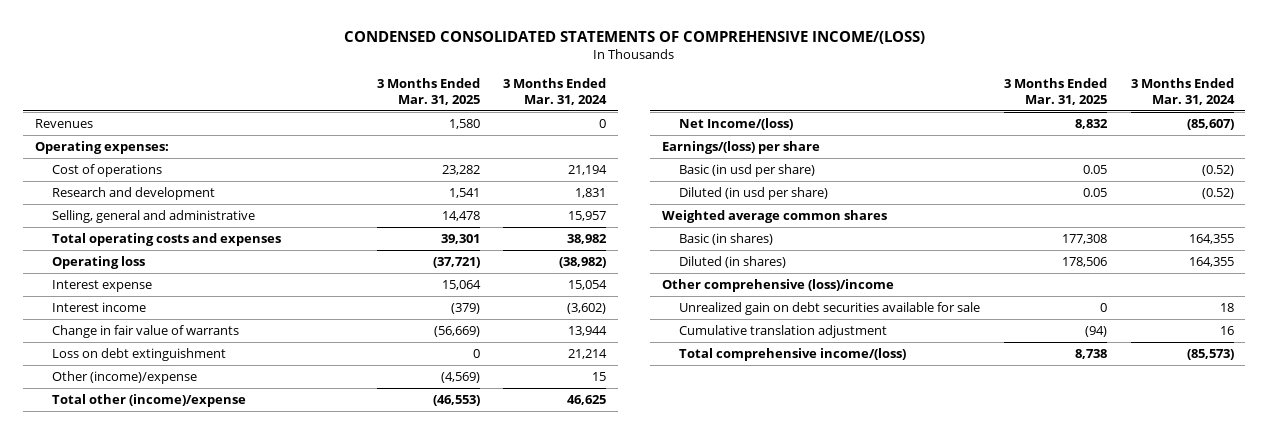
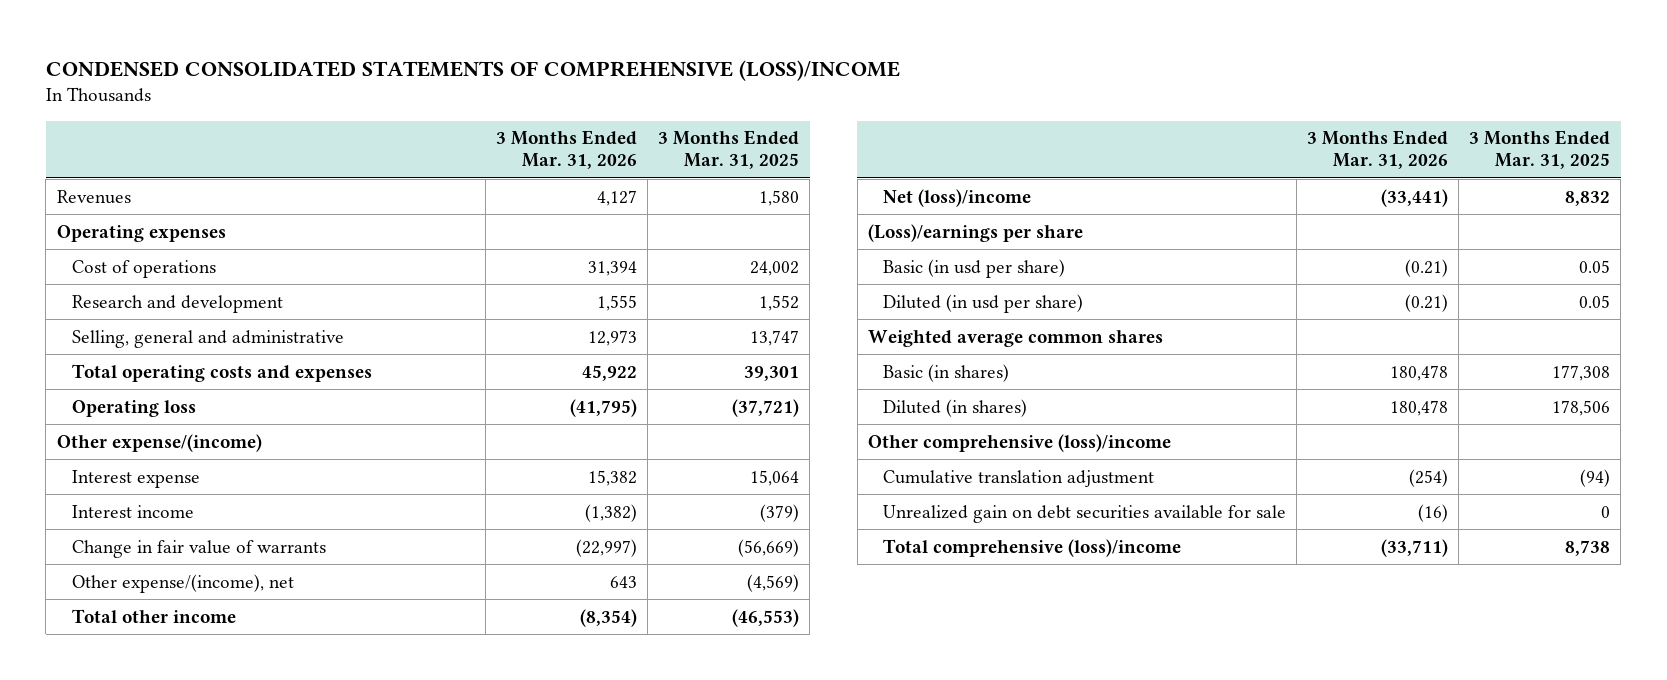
- CONDENSED CONSOLIDATED STATEMENTS OF COMPREHENSIVE INCOME/(LOSS)
+ CONDENSED CONSOLIDATED STATEMENTS OF COMPREHENSIVE (LOSS)/INCOME
- | 3 Months Ended Mar. 31, 2025 | 3 Months Ended Mar. 31, 2024
+ | 3 Months Ended Mar. 31, 2026 | 3 Months Ended Mar. 31, 2025
- Operating expenses:
- Cost of operations | 23,282 | 21,194
- Research and development | 1,541 | 1,831
- Selling, general and administrative | 14,478 | 15,957
+ Operating expenses
+ Cost of operations | 31,394 | 24,002
+ Research and development | 1,555 | 1,552
+ Selling, general and administrative | 12,973 | 13,747
+ Other expense/(income)
- Loss on debt extinguishment | 0 | 21,214
- Other (income)/expense | (4,569) | 15
- Total other (income)/expense | (46,553) | 46,625
- Net Income/(loss) | 8,832 | (85,607)
- Earnings/(loss) per share
+ Other expense/(income), net | 643 | (4,569)
+ Total other income | (8,354) | (46,553)
+ Net (loss)/income | (33,441) | 8,832
+ (Loss)/earnings per share
- Total comprehensive income/(loss) | 8,738 | (85,573)
moved down: Unrealized gain on debt securities available for sale | (16) | 0
+ Total comprehensive (loss)/income | (33,711) | 8,738

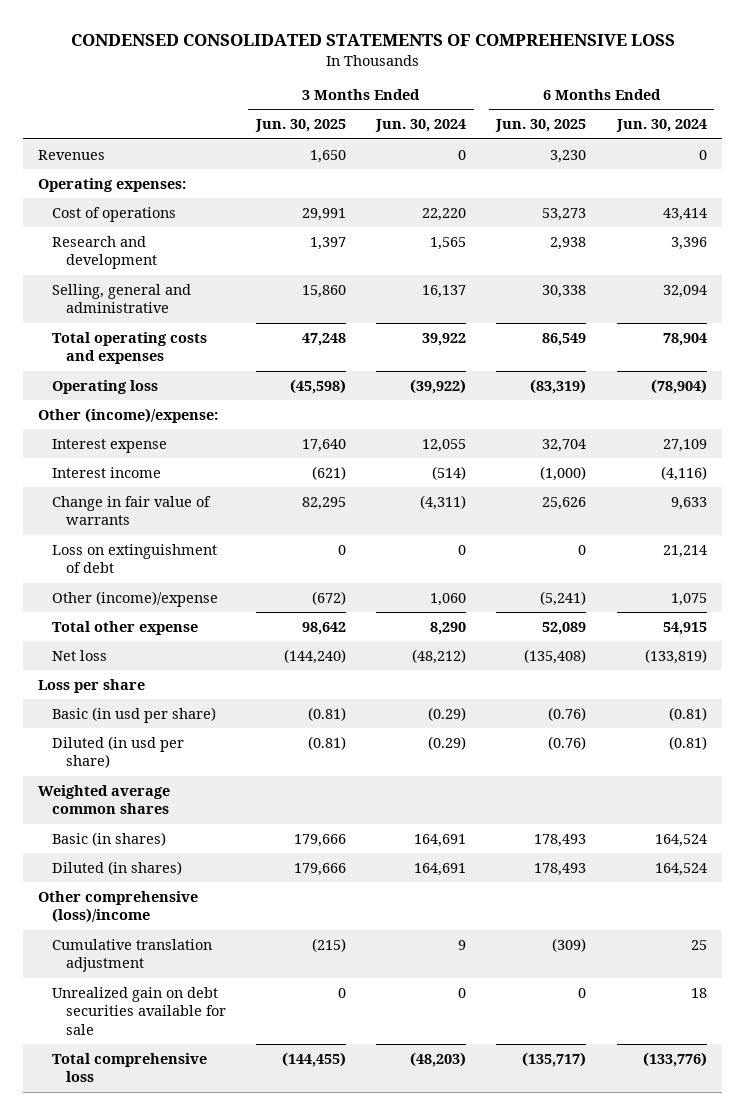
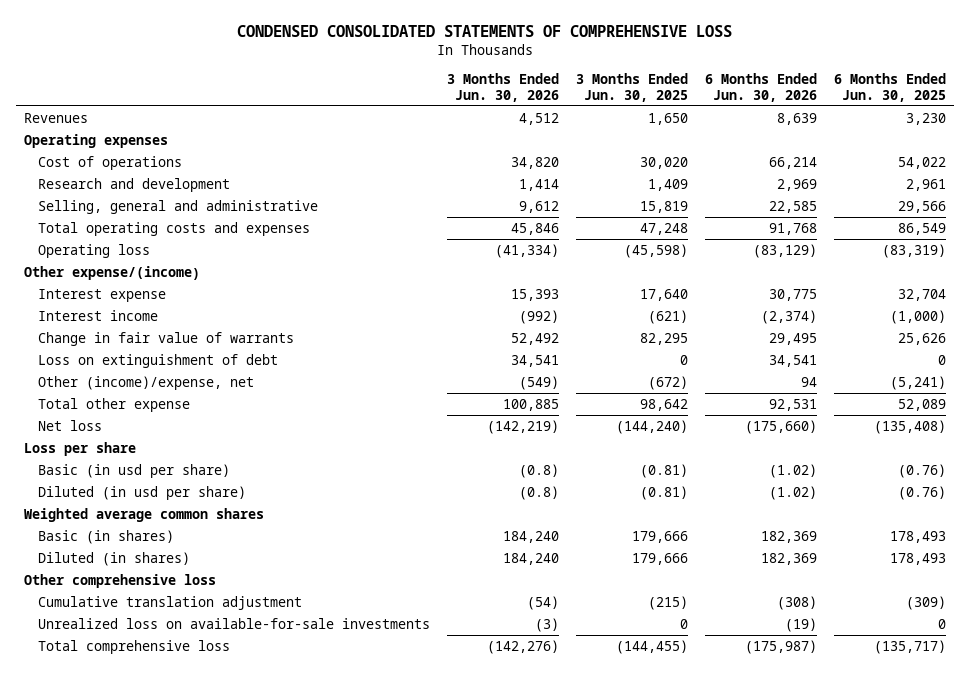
- | 3 Months Ended Jun. 30, 2025 | 3 Months Ended Jun. 30, 2024 | 6 Months Ended Jun. 30, 2025 | 6 Months Ended Jun. 30, 2024
+ | 3 Months Ended Jun. 30, 2026 | 3 Months Ended Jun. 30, 2025 | 6 Months Ended Jun. 30, 2026 | 6 Months Ended Jun. 30, 2025
- Operating expenses:
- Cost of operations | 29,991 | 22,220 | 53,273 | 43,414
- Research and development | 1,397 | 1,565 | 2,938 | 3,396
- Selling, general and administrative | 15,860 | 16,137 | 30,338 | 32,094
+ Operating expenses
+ Cost of operations | 34,820 | 30,020 | 66,214 | 54,022
+ Research and development | 1,414 | 1,409 | 2,969 | 2,961
+ Selling, general and administrative | 9,612 | 15,819 | 22,585 | 29,566
- Other (income)/expense:
+ Other expense/(income)
- Other (income)/expense | (672) | 1,060 | (5,241) | 1,075
+ Other (income)/expense, net | (549) | (672) | 94 | (5,241)
- Other comprehensive (loss)/income
+ Other comprehensive loss
- Unrealized gain on debt securities available for sale | 0 | 0 | 0 | 18
+ Unrealized loss on available-for-sale investments | (3) | 0 | (19) | 0

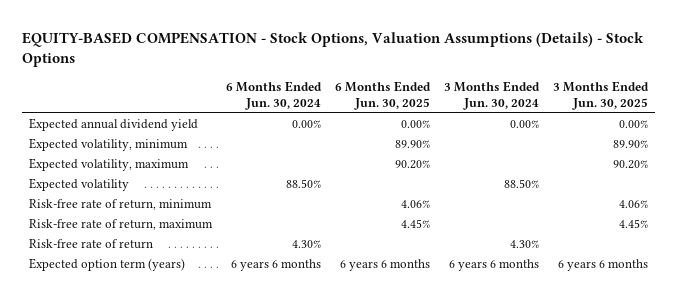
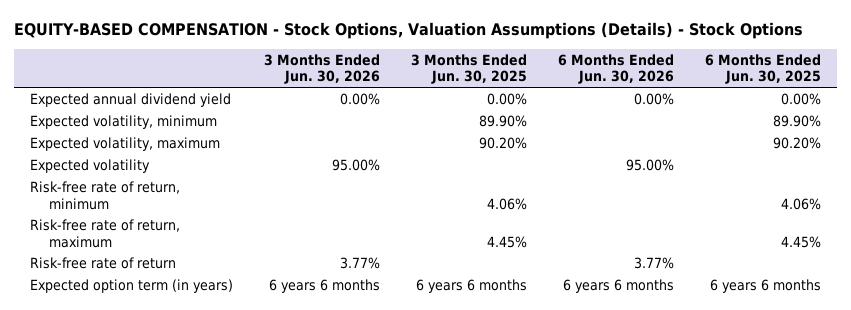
- | 6 Months Ended Jun. 30, 2024 | 6 Months Ended Jun. 30, 2025 | 3 Months Ended Jun. 30, 2024 | 3 Months Ended Jun. 30, 2025
+ | 3 Months Ended Jun. 30, 2026 | 3 Months Ended Jun. 30, 2025 | 6 Months Ended Jun. 30, 2026 | 6 Months Ended Jun. 30, 2025
- Expected option term (years) | 6 years 6 months | 6 years 6 months | 6 years 6 months | 6 years 6 months
+ Expected option term (in years) | 6 years 6 months | 6 years 6 months | 6 years 6 months | 6 years 6 months

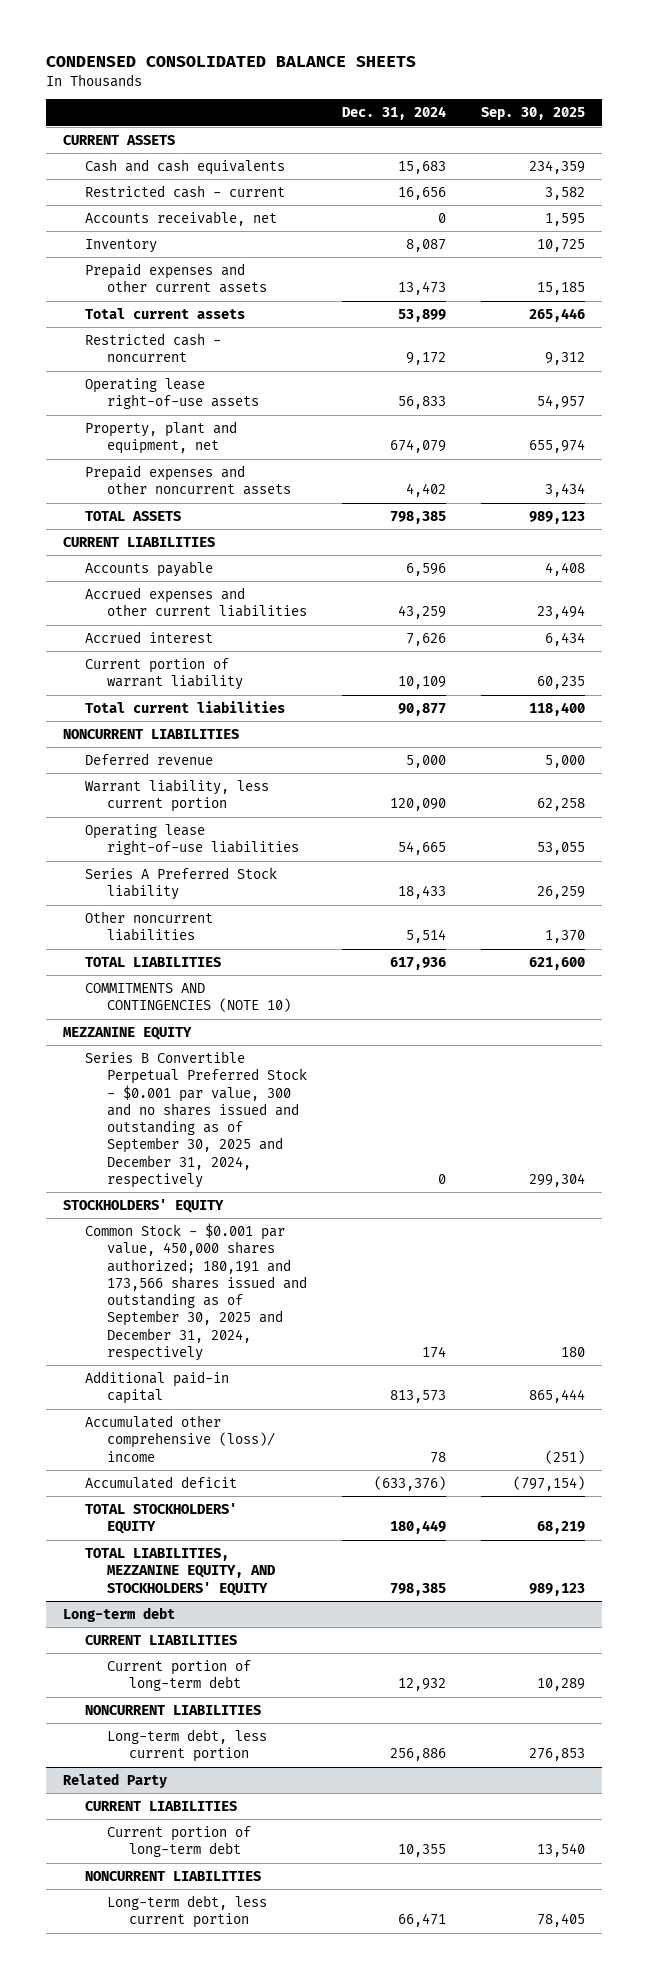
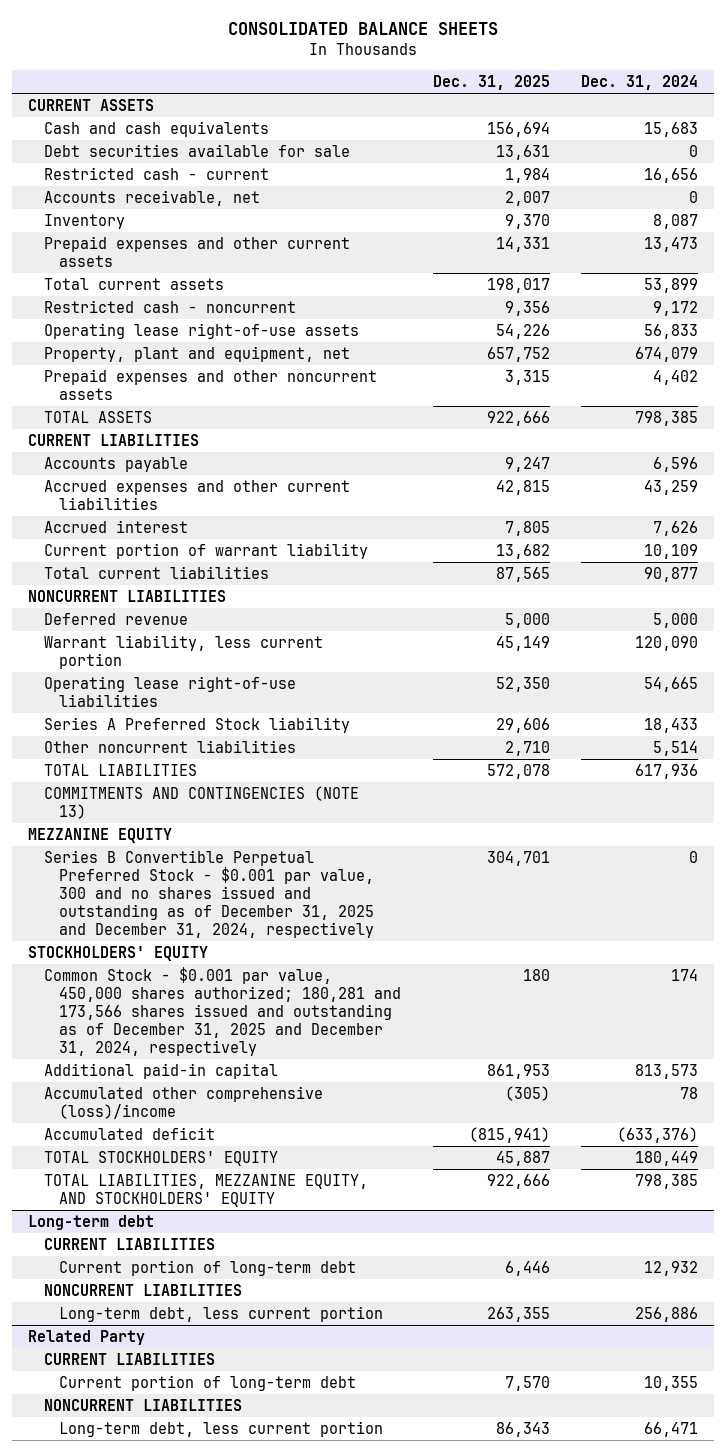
- CONDENSED CONSOLIDATED BALANCE SHEETS
+ CONSOLIDATED BALANCE SHEETS
- | Dec. 31, 2024 | Sep. 30, 2025
+ | Dec. 31, 2025 | Dec. 31, 2024
+ Debt securities available for sale | 13,631 | 0
- COMMITMENTS AND CONTINGENCIES (NOTE 10)
+ COMMITMENTS AND CONTINGENCIES (NOTE 13)
- Series B Convertible Perpetual Preferred Stock - $0.001 par value, 300 and no shares issued and outstanding as of September 30, 2025 and December 31, 2024, respectively | 0 | 299,304
+ Series B Convertible Perpetual Preferred Stock - $0.001 par value, 300 and no shares issued and outstanding as of December 31, 2025 and December 31, 2024, respectively | 304,701 | 0
- Common Stock - $0.001 par value, 450,000 shares authorized; 180,191 and 173,566 shares issued and outstanding as of September 30, 2025 and December 31, 2024, respectively | 174 | 180
+ Common Stock - $0.001 par value, 450,000 shares authorized; 180,281 and 173,566 shares issued and outstanding as of December 31, 2025 and December 31, 2024, respectively | 180 | 174
- Accumulated other comprehensive (loss)/ income | 78 | (251)
+ Accumulated other comprehensive (loss)/income | (305) | 78

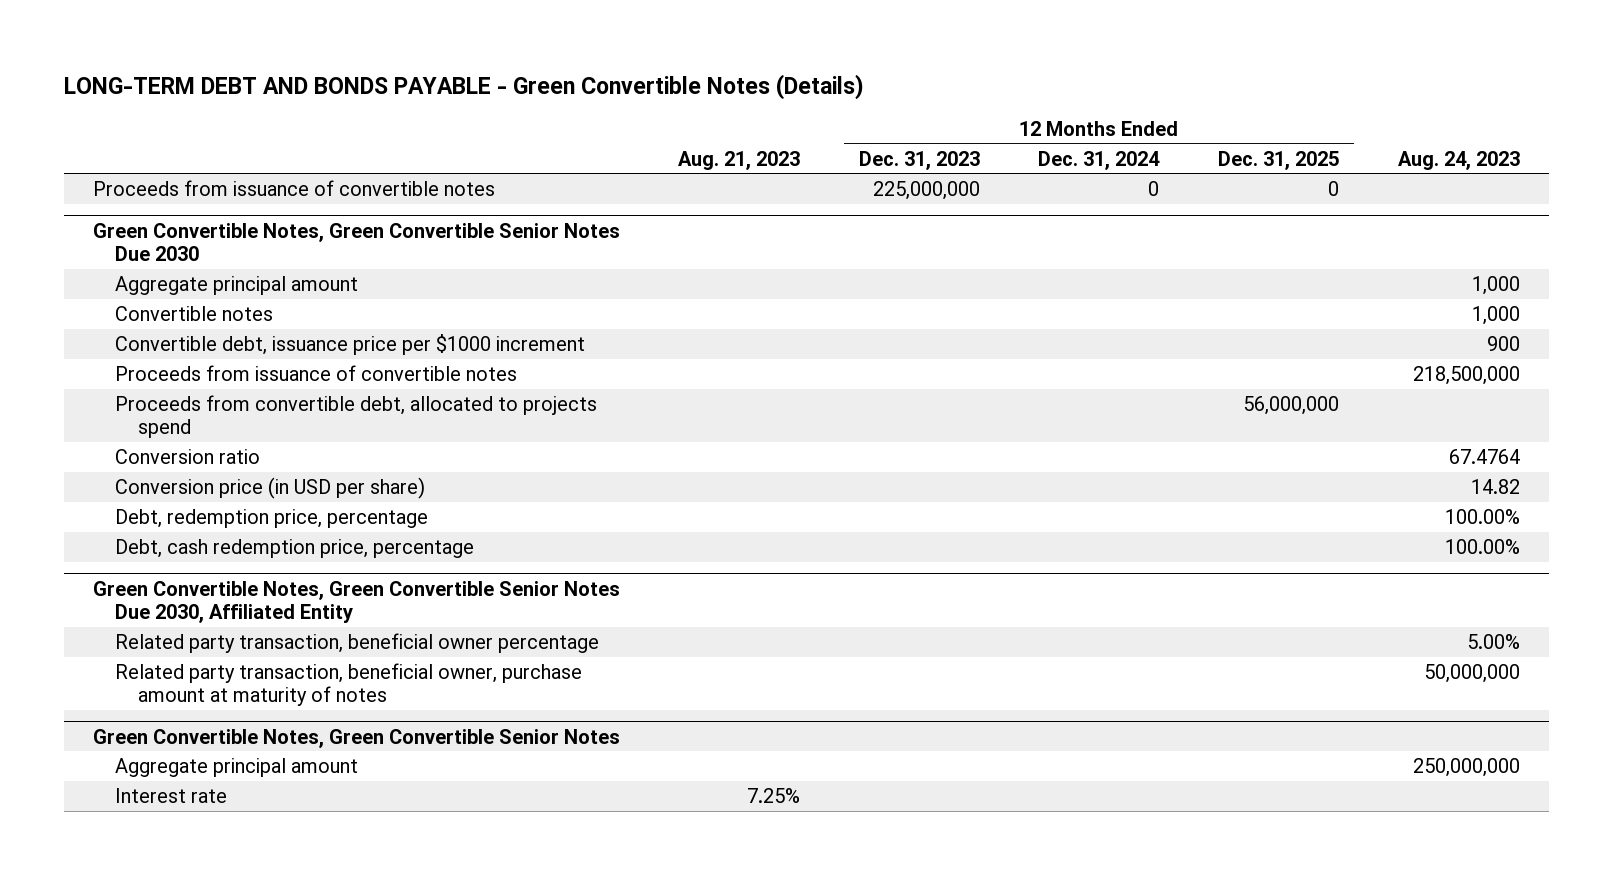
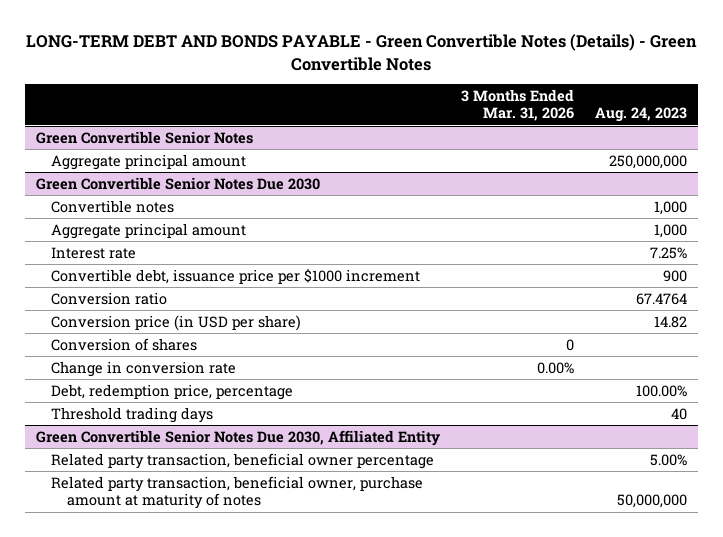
- LONG-TERM DEBT AND BONDS PAYABLE - Green Convertible Notes (Details)
+ LONG-TERM DEBT AND BONDS PAYABLE - Green Convertible Notes (Details) - Green Convertible Notes
- | Aug. 21, 2023 | 12 Months Ended Dec. 31, 2023 | 12 Months Ended Dec. 31, 2024 | 12 Months Ended Dec. 31, 2025 | Aug. 24, 2023
+ | 3 Months Ended Mar. 31, 2026 | Aug. 24, 2023
- Proceeds from issuance of convertible notes | | 225,000,000 | 0 | 0 |
- Green Convertible Notes, Green Convertible Senior Notes Due 2030
- Aggregate principal amount | | | | | 1,000
+ Green Convertible Senior Notes
+ Aggregate principal amount | | 250,000,000
+ Green Convertible Senior Notes Due 2030
+ Aggregate principal amount | | 1,000
+ Interest rate | | 7.25%
- Proceeds from issuance of convertible notes | | | | | 218,500,000
- Proceeds from convertible debt, allocated to projects spend | | | | 56,000,000 |
+ Conversion of shares | 0 |
+ Change in conversion rate | 0.00% |
- Debt, cash redemption price, percentage | | | | | 100.00%
- Green Convertible Notes, Green Convertible Senior Notes Due 2030, Affiliated Entity
+ Threshold trading days | | 40
+ Green Convertible Senior Notes Due 2030, Affiliated Entity
- Green Convertible Notes, Green Convertible Senior Notes
- Aggregate principal amount | | | | | 250,000,000
- Interest rate | 7.25% | | | |

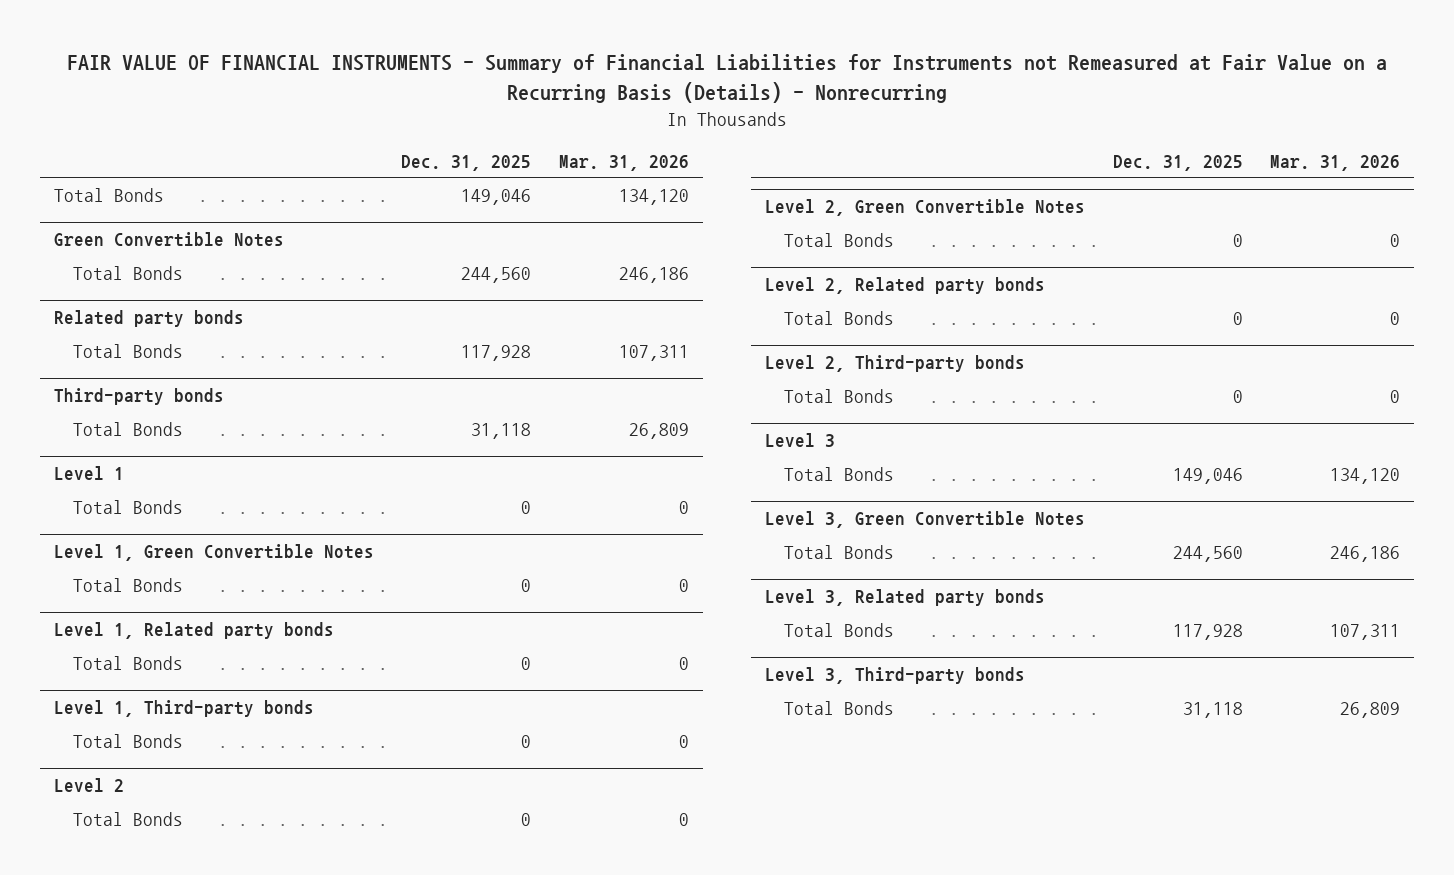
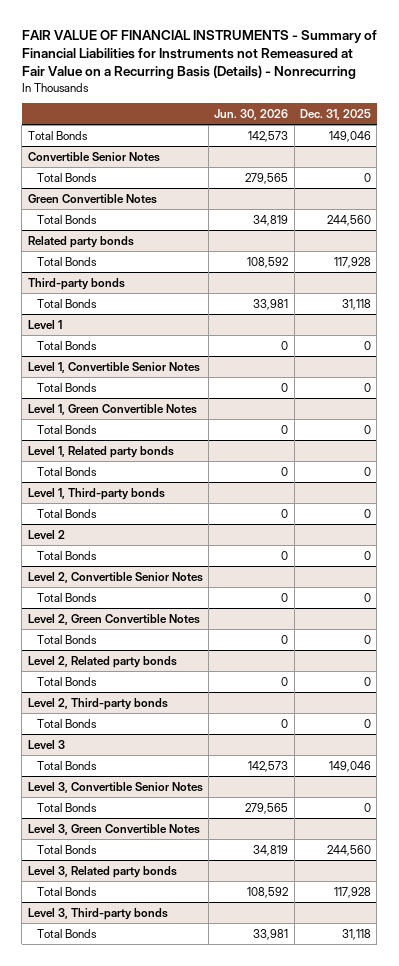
- | Dec. 31, 2025 | Mar. 31, 2026
+ | Jun. 30, 2026 | Dec. 31, 2025
+ Convertible Senior Notes
+ Total Bonds | 279,565 | 0
+ Level 1, Convertible Senior Notes
+ Total Bonds | 0 | 0
+ Level 2, Convertible Senior Notes
+ Total Bonds | 0 | 0
+ Level 3, Convertible Senior Notes
+ Total Bonds | 279,565 | 0

